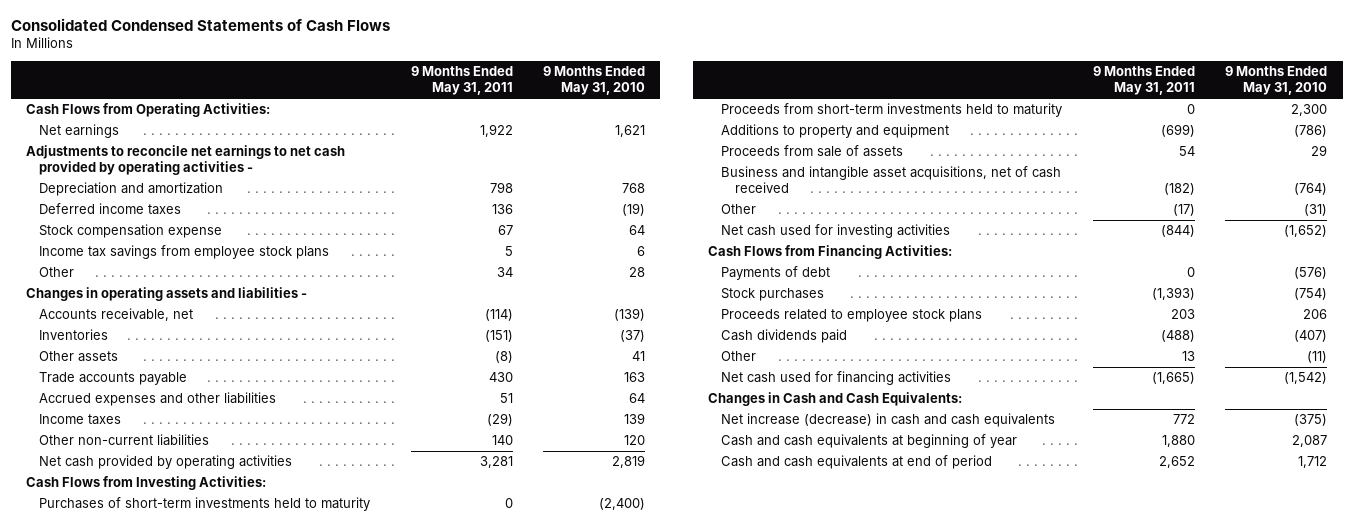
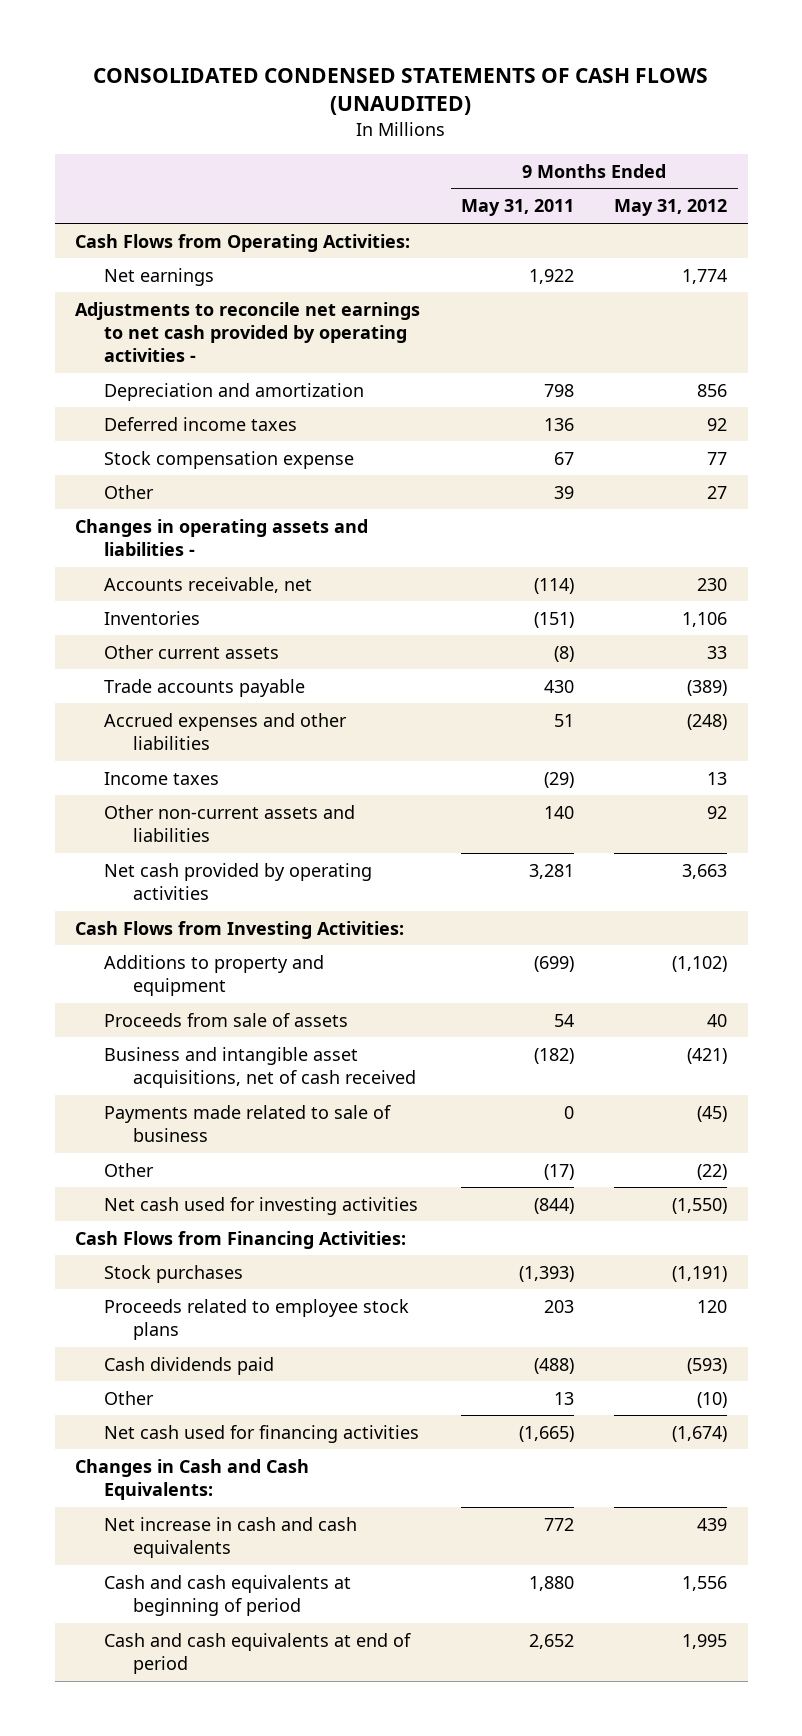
- Consolidated Condensed Statements of Cash Flows
+ CONSOLIDATED CONDENSED STATEMENTS OF CASH FLOWS (UNAUDITED)
- | 9 Months Ended May 31, 2011 | 9 Months Ended May 31, 2010
+ | 9 Months Ended May 31, 2011 | 9 Months Ended May 31, 2012
- Income tax savings from employee stock plans | 5 | 6
- Other | 34 | 28
+ Other | 39 | 27
- Other assets | (8) | 41
+ Other current assets | (8) | 33
- Other non-current liabilities | 140 | 120
+ Other non-current assets and liabilities | 140 | 92
- Purchases of short-term investments held to maturity | 0 | (2,400)
- Proceeds from short-term investments held to maturity | 0 | 2,300
+ Payments made related to sale of business | 0 | (45)
- Payments of debt | 0 | (576)
- Net increase (decrease) in cash and cash equivalents | 772 | (375)
- Cash and cash equivalents at beginning of year | 1,880 | 2,087
+ Net increase in cash and cash equivalents | 772 | 439
+ Cash and cash equivalents at beginning of period | 1,880 | 1,556

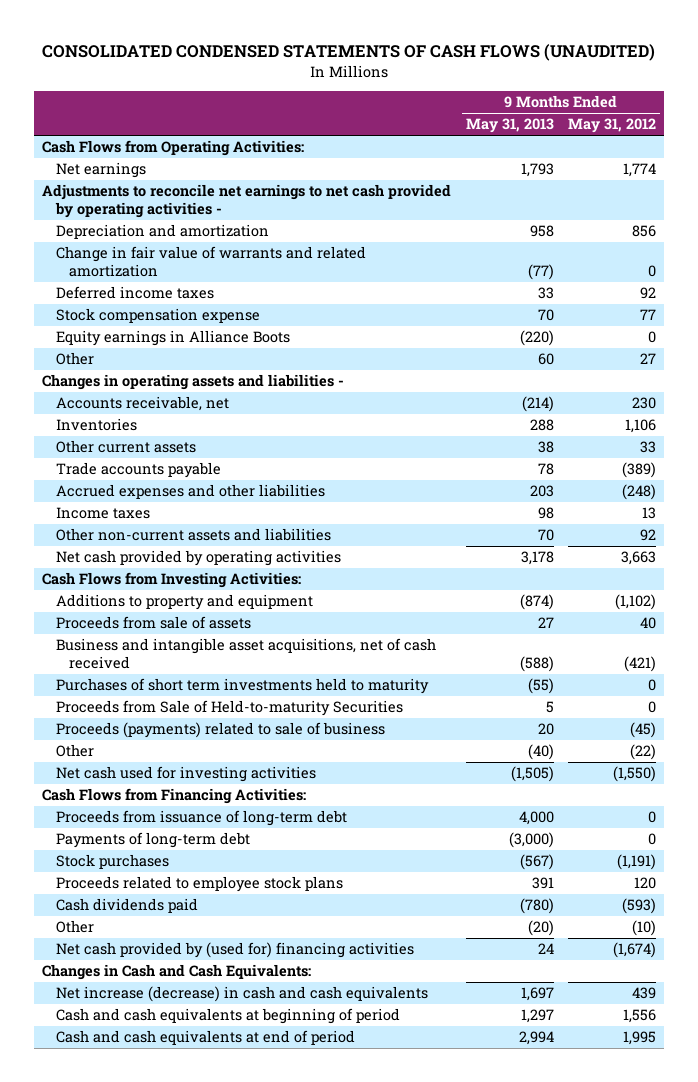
- | 9 Months Ended May 31, 2011 | 9 Months Ended May 31, 2012
+ | 9 Months Ended May 31, 2013 | 9 Months Ended May 31, 2012
+ Change in fair value of warrants and related amortization | (77) | 0
+ Equity earnings in Alliance Boots | (220) | 0
- Payments made related to sale of business | 0 | (45)
+ Purchases of short term investments held to maturity | (55) | 0
+ Proceeds from Sale of Held-to-maturity Securities | 5 | 0
+ Proceeds (payments) related to sale of business | 20 | (45)
+ Proceeds from issuance of long-term debt | 4,000 | 0
+ Payments of long-term debt | (3,000) | 0
- Net cash used for financing activities | (1,665) | (1,674)
+ Net cash provided by (used for) financing activities | 24 | (1,674)
- Net increase in cash and cash equivalents | 772 | 439
+ Net increase (decrease) in cash and cash equivalents | 1,697 | 439

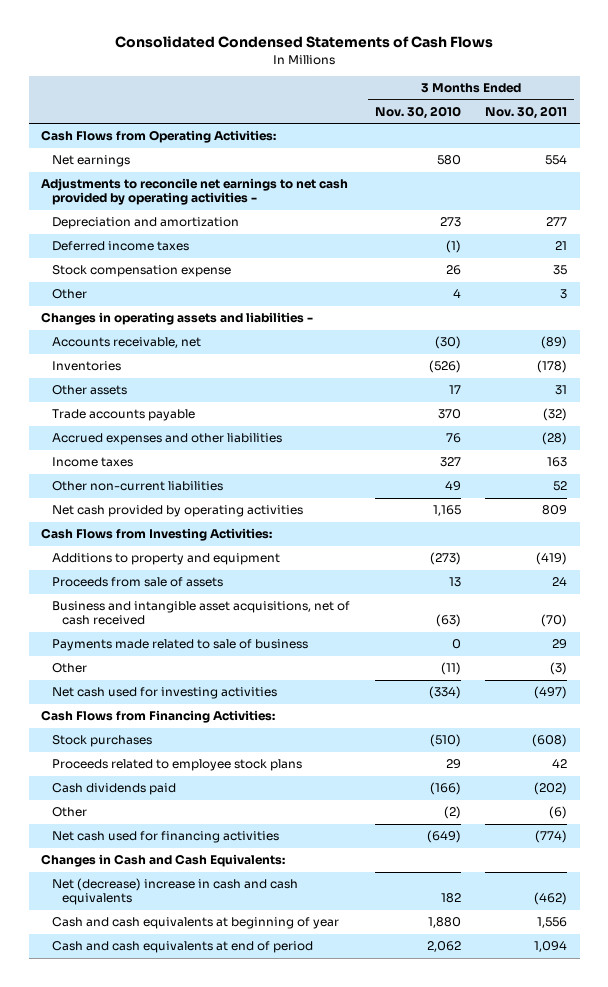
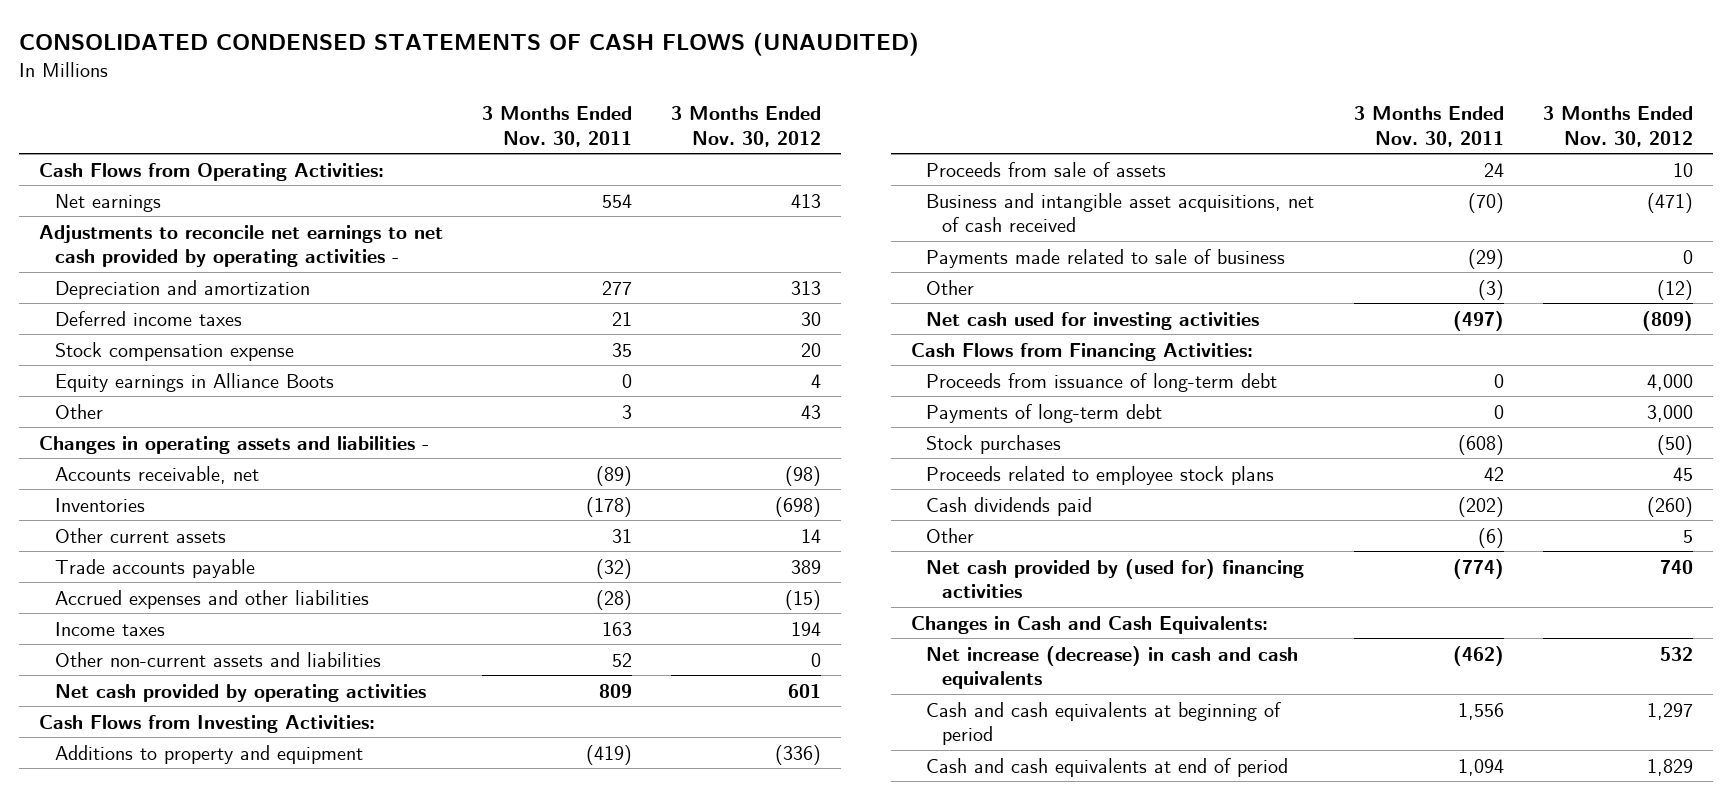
- Consolidated Condensed Statements of Cash Flows
+ CONSOLIDATED CONDENSED STATEMENTS OF CASH FLOWS (UNAUDITED)
- | 3 Months Ended Nov. 30, 2010 | 3 Months Ended Nov. 30, 2011
+ | 3 Months Ended Nov. 30, 2011 | 3 Months Ended Nov. 30, 2012
+ Equity earnings in Alliance Boots | 0 | 4
- Other assets | 17 | 31
+ Other current assets | 31 | 14
- Other non-current liabilities | 49 | 52
+ Other non-current assets and liabilities | 52 | 0
- Payments made related to sale of business | 0 | 29
+ Payments made related to sale of business | (29) | 0
+ Proceeds from issuance of long-term debt | 0 | 4,000
+ Payments of long-term debt | 0 | 3,000
- Net cash used for financing activities | (649) | (774)
+ Net cash provided by (used for) financing activities | (774) | 740
- Net (decrease) increase in cash and cash equivalents | 182 | (462)
- Cash and cash equivalents at beginning of year | 1,880 | 1,556
+ Net increase (decrease) in cash and cash equivalents | (462) | 532
+ Cash and cash equivalents at beginning of period | 1,556 | 1,297

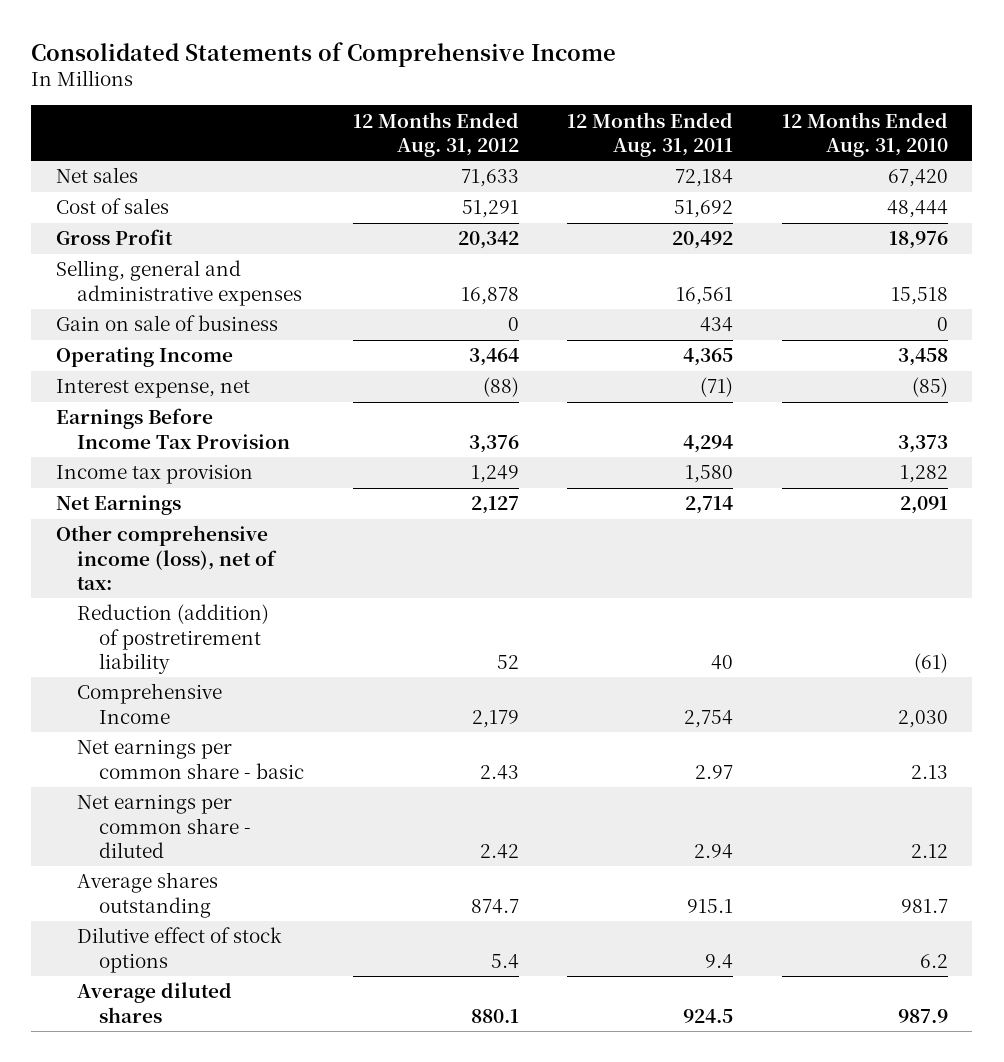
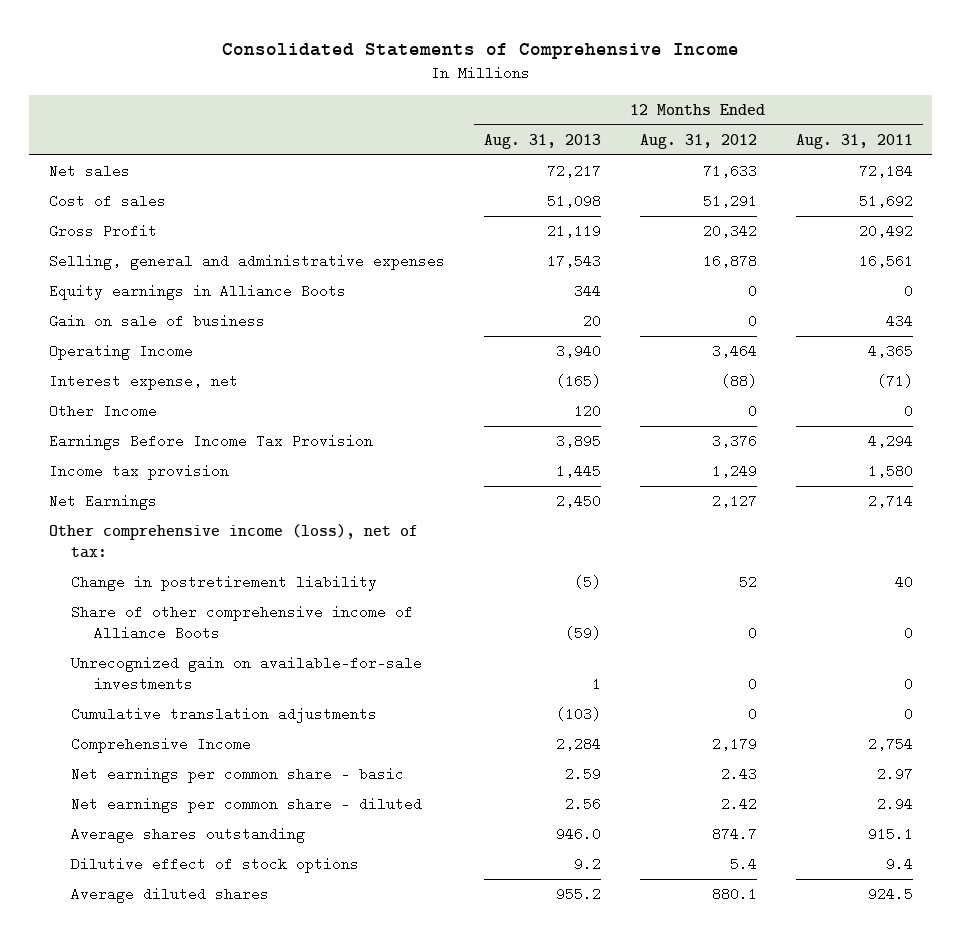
- | 12 Months Ended Aug. 31, 2012 | 12 Months Ended Aug. 31, 2011 | 12 Months Ended Aug. 31, 2010
+ | 12 Months Ended Aug. 31, 2013 | 12 Months Ended Aug. 31, 2012 | 12 Months Ended Aug. 31, 2011
+ Equity earnings in Alliance Boots | 344 | 0 | 0
+ Other Income | 120 | 0 | 0
- Reduction (addition) of postretirement liability | 52 | 40 | (61)
+ Change in postretirement liability | (5) | 52 | 40
+ Share of other comprehensive income of Alliance Boots | (59) | 0 | 0
+ Unrecognized gain on available-for-sale investments | 1 | 0 | 0
+ Cumulative translation adjustments | (103) | 0 | 0

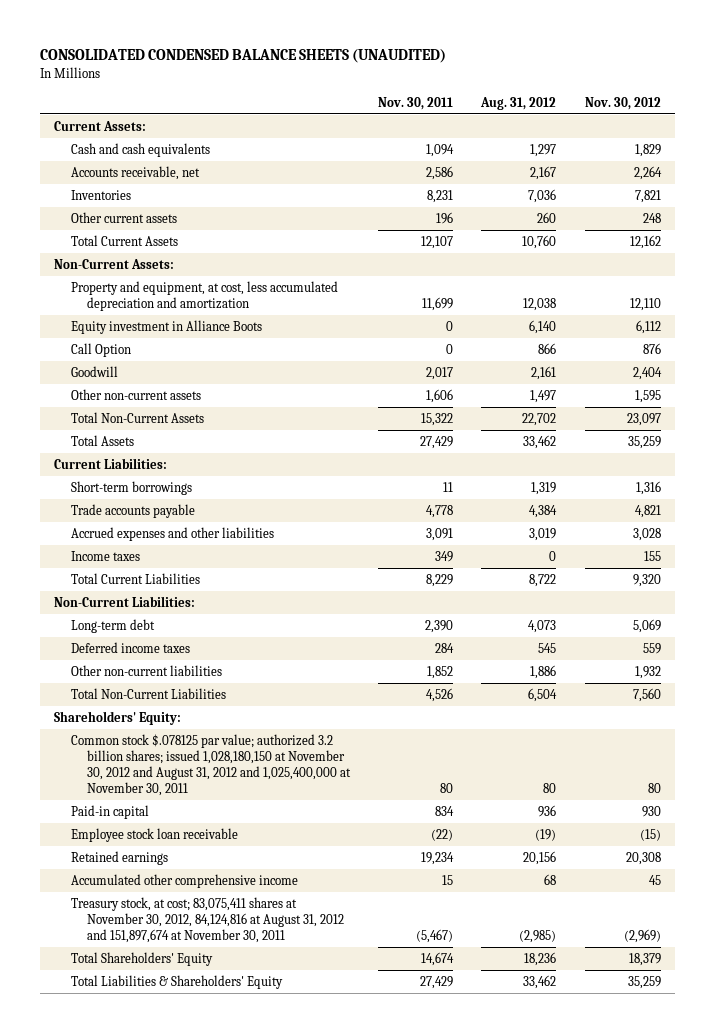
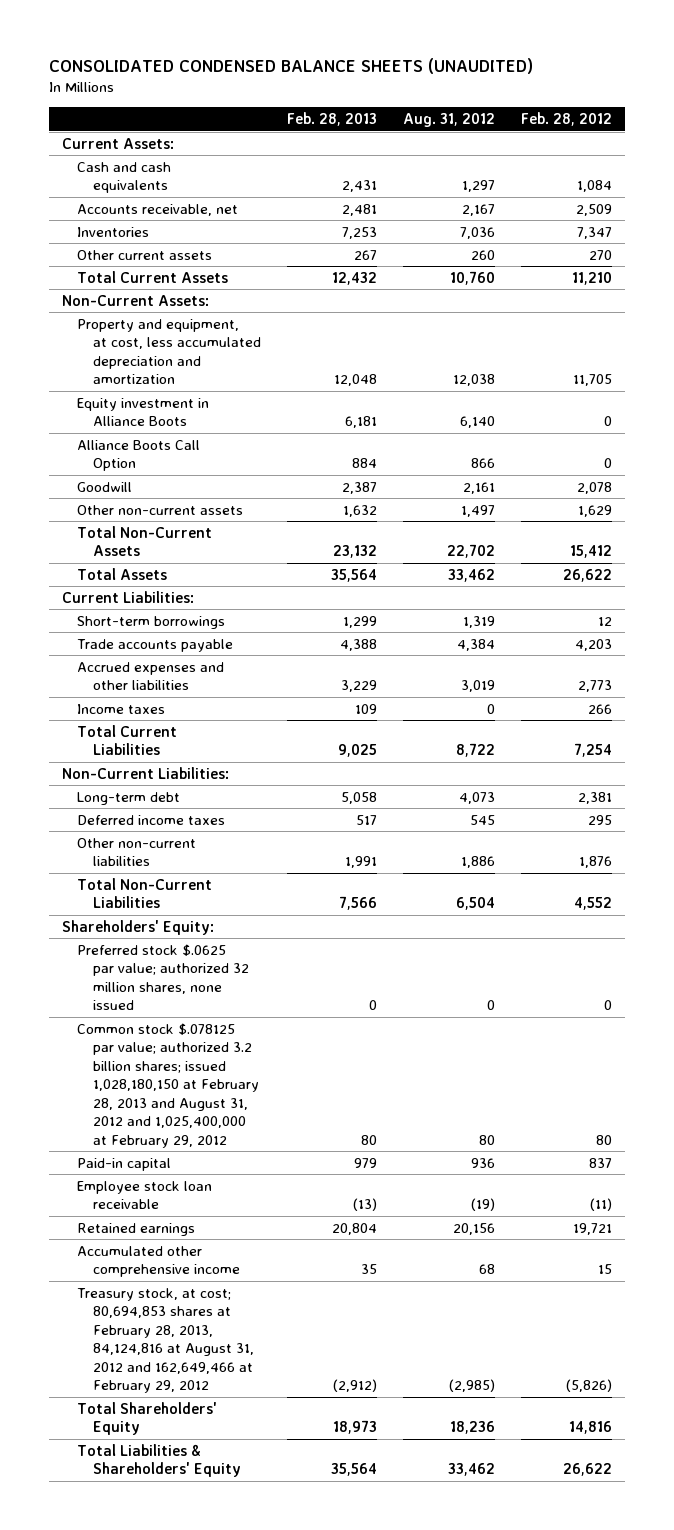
- | Nov. 30, 2011 | Aug. 31, 2012 | Nov. 30, 2012
+ | Feb. 28, 2013 | Aug. 31, 2012 | Feb. 28, 2012
- Call Option | 0 | 866 | 876
+ Alliance Boots Call Option | 884 | 866 | 0
- Common stock $.078125 par value; authorized 3.2 billion shares; issued 1,028,180,150 at November 30, 2012 and August 31, 2012 and 1,025,400,000 at November 30, 2011 | 80 | 80 | 80
+ Preferred stock $.0625 par value; authorized 32 million shares, none issued | 0 | 0 | 0
+ Common stock $.078125 par value; authorized 3.2 billion shares; issued 1,028,180,150 at February 28, 2013 and August 31, 2012 and 1,025,400,000 at February 29, 2012 | 80 | 80 | 80
- Treasury stock, at cost; 83,075,411 shares at November 30, 2012, 84,124,816 at August 31, 2012 and 151,897,674 at November 30, 2011 | (5,467) | (2,985) | (2,969)
+ Treasury stock, at cost; 80,694,853 shares at February 28, 2013, 84,124,816 at August 31, 2012 and 162,649,466 at February 29, 2012 | (2,912) | (2,985) | (5,826)

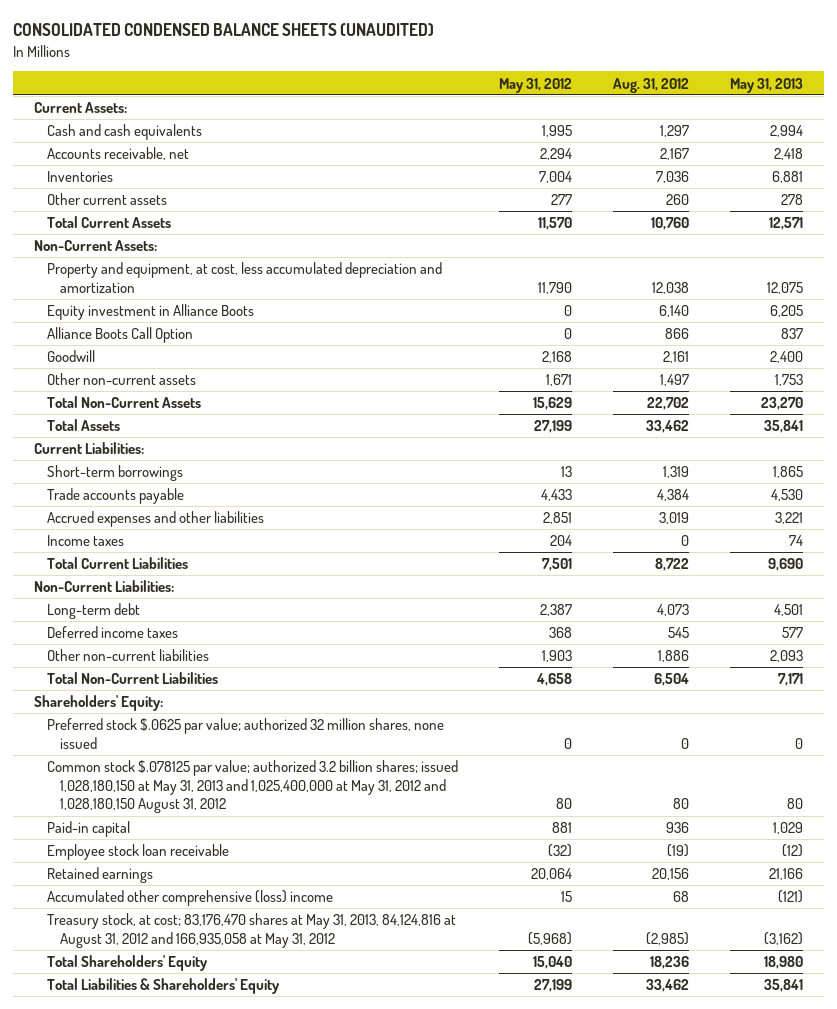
- | Feb. 28, 2013 | Aug. 31, 2012 | Feb. 28, 2012
+ | May 31, 2012 | Aug. 31, 2012 | May 31, 2013
- Common stock $.078125 par value; authorized 3.2 billion shares; issued 1,028,180,150 at February 28, 2013 and August 31, 2012 and 1,025,400,000 at February 29, 2012 | 80 | 80 | 80
+ Common stock $.078125 par value; authorized 3.2 billion shares; issued 1,028,180,150 at May 31, 2013 and 1,025,400,000 at May 31, 2012 and 1,028,180,150 August 31, 2012 | 80 | 80 | 80
- Accumulated other comprehensive income | 35 | 68 | 15
- Treasury stock, at cost; 80,694,853 shares at February 28, 2013, 84,124,816 at August 31, 2012 and 162,649,466 at February 29, 2012 | (2,912) | (2,985) | (5,826)
+ Accumulated other comprehensive (loss) income | 15 | 68 | (121)
+ Treasury stock, at cost; 83,176,470 shares at May 31, 2013, 84,124,816 at August 31, 2012 and 166,935,058 at May 31, 2012 | (5,968) | (2,985) | (3,162)

